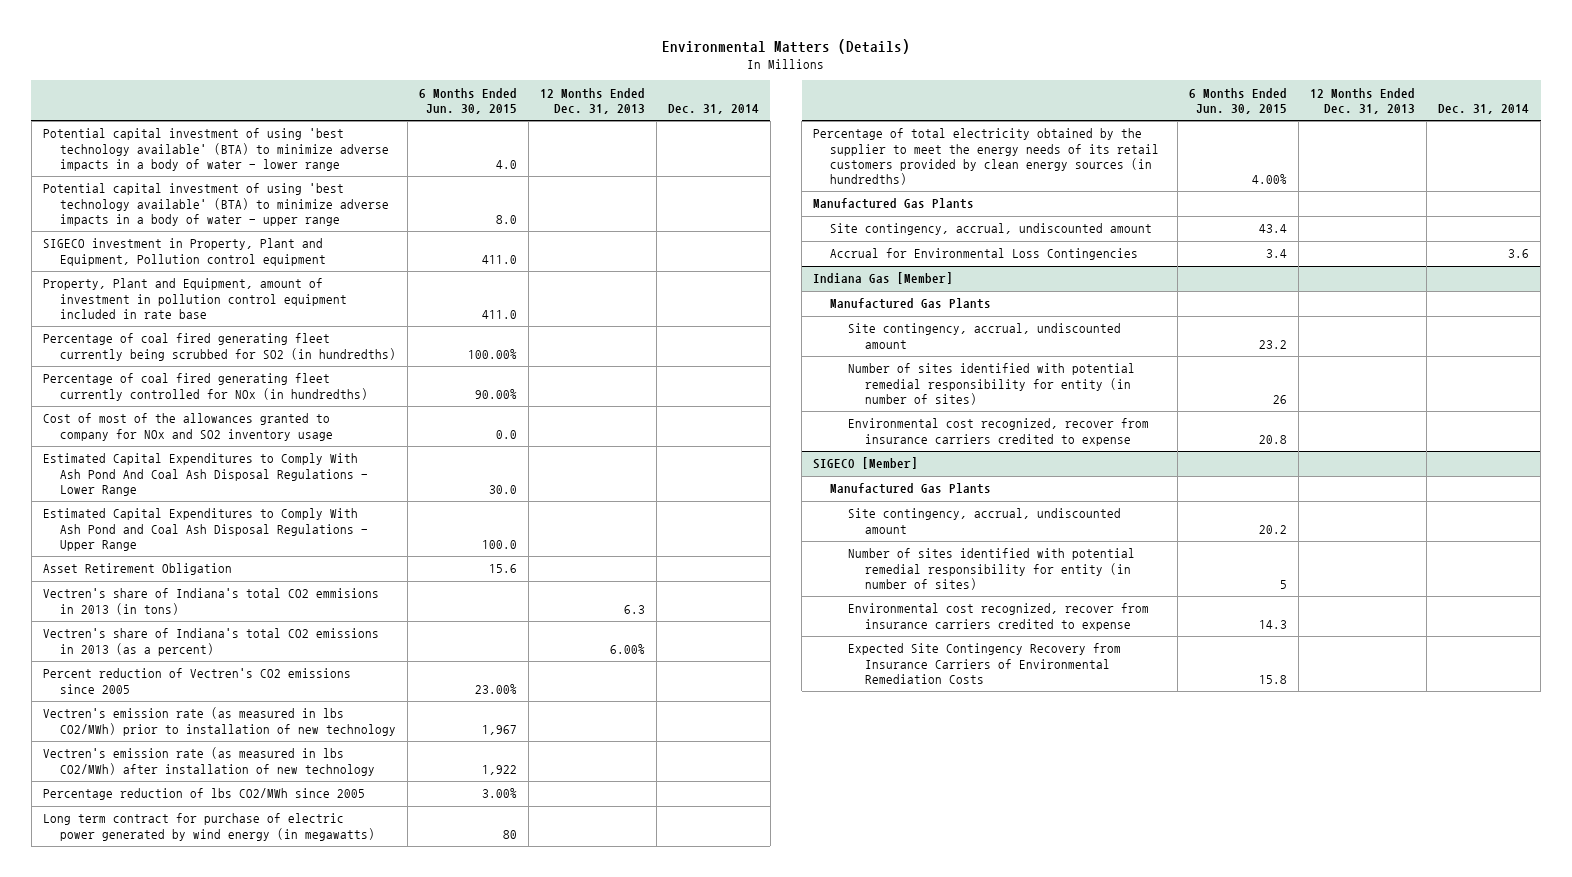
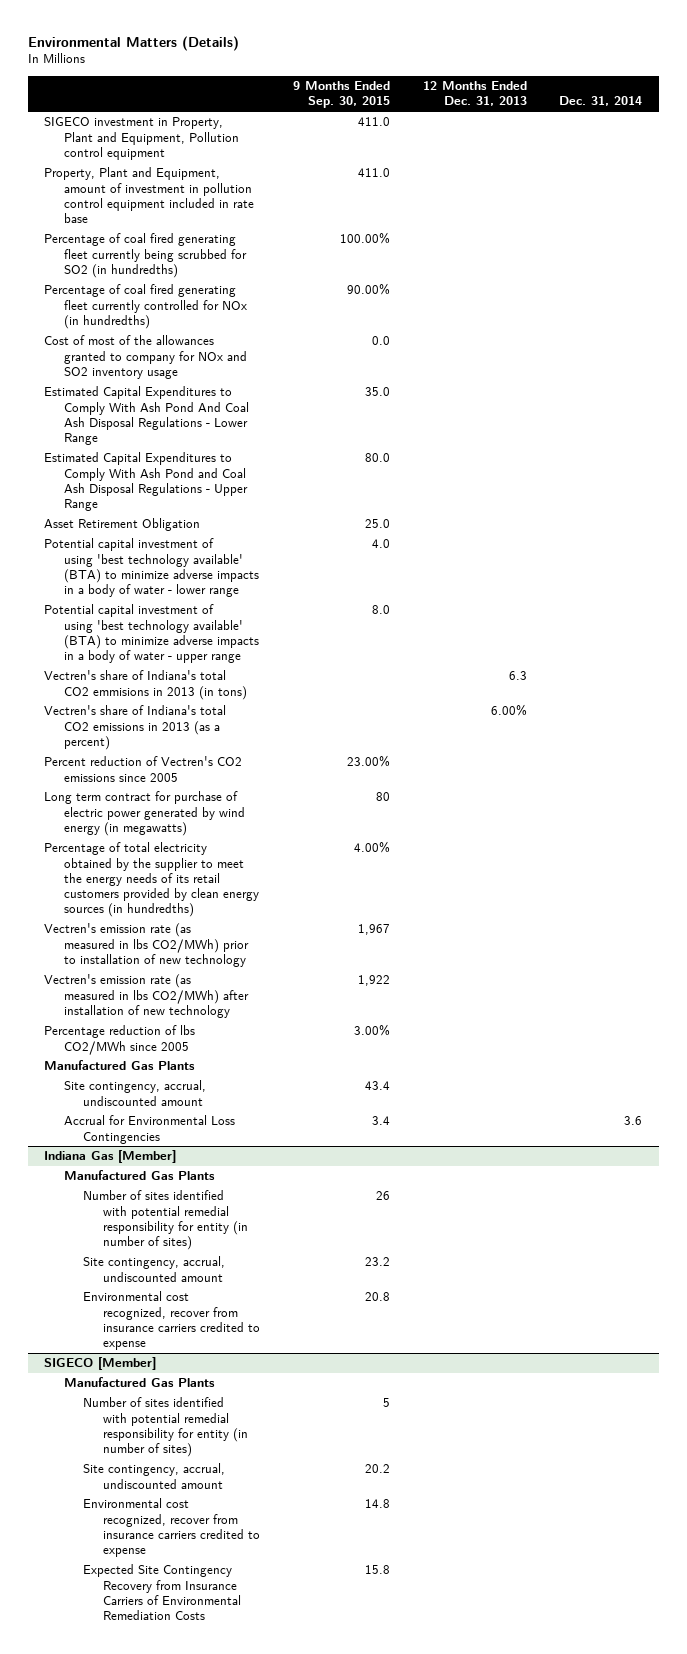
- | 6 Months Ended Jun. 30, 2015 | 12 Months Ended Dec. 31, 2013 | Dec. 31, 2014
+ | 9 Months Ended Sep. 30, 2015 | 12 Months Ended Dec. 31, 2013 | Dec. 31, 2014
moved down: Potential capital investment of using 'best technology available' (BTA) to minimize adverse impacts in a body of water - lower range | 4.0 | |
moved down: Potential capital investment of using 'best technology available' (BTA) to minimize adverse impacts in a body of water - upper range | 8.0 | |
moved up: Long term contract for purchase of electric power generated by wind energy (in megawatts) | 80 | |
moved up: Percentage of total electricity obtained by the supplier to meet the energy needs of its retail customers provided by clean energy sources (in hundredths) | 4.00% | |
@ Indiana Gas [Member]
moved down: Site contingency, accrual, undiscounted amount | 23.2 | |
@ SIGECO [Member]
moved down: Site contingency, accrual, undiscounted amount | 20.2 | |

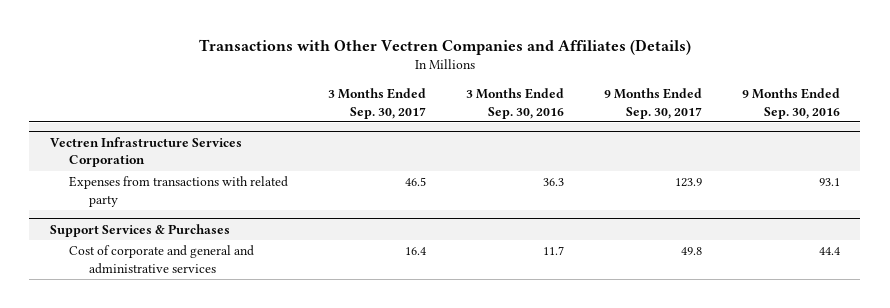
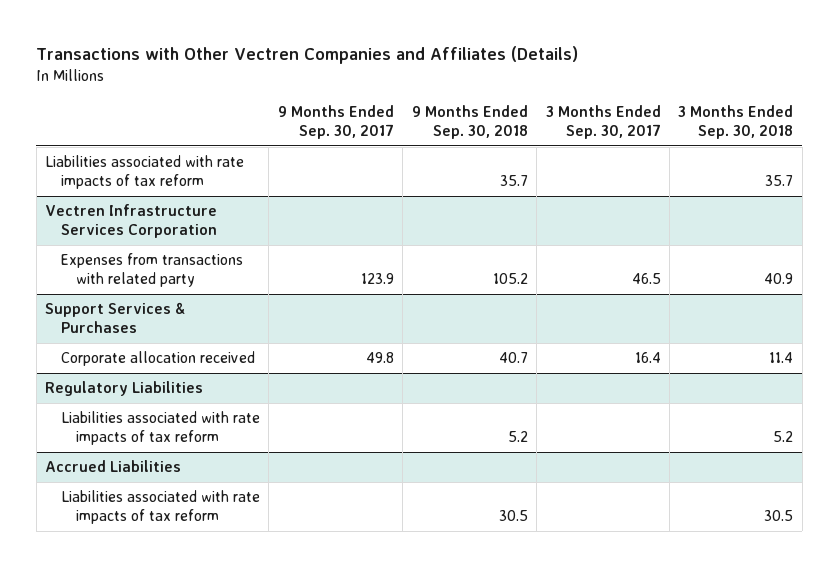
- | 3 Months Ended Sep. 30, 2017 | 3 Months Ended Sep. 30, 2016 | 9 Months Ended Sep. 30, 2017 | 9 Months Ended Sep. 30, 2016
+ | 9 Months Ended Sep. 30, 2017 | 9 Months Ended Sep. 30, 2018 | 3 Months Ended Sep. 30, 2017 | 3 Months Ended Sep. 30, 2018
+ Liabilities associated with rate impacts of tax reform | | 35.7 | | 35.7
@ Support Services & Purchases
- Cost of corporate and general and administrative services | 16.4 | 11.7 | 49.8 | 44.4
+ Corporate allocation received | 49.8 | 40.7 | 16.4 | 11.4
+ Regulatory Liabilities
+ Liabilities associated with rate impacts of tax reform | | 5.2 | | 5.2
+ Accrued Liabilities
+ Liabilities associated with rate impacts of tax reform | | 30.5 | | 30.5

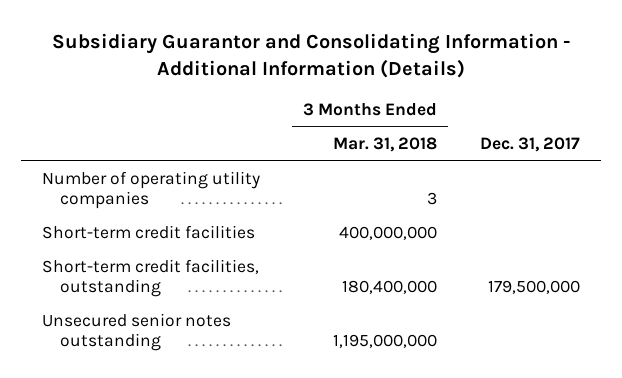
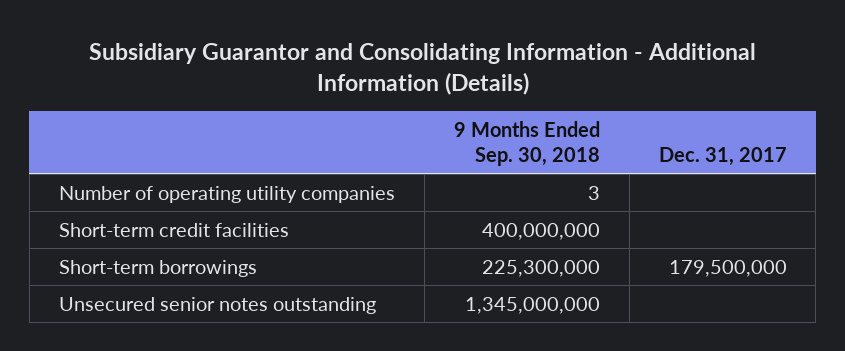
- | 3 Months Ended Mar. 31, 2018 | Dec. 31, 2017
+ | 9 Months Ended Sep. 30, 2018 | Dec. 31, 2017
- Short-term credit facilities, outstanding | 180,400,000 | 179,500,000
+ Short-term borrowings | 225,300,000 | 179,500,000

